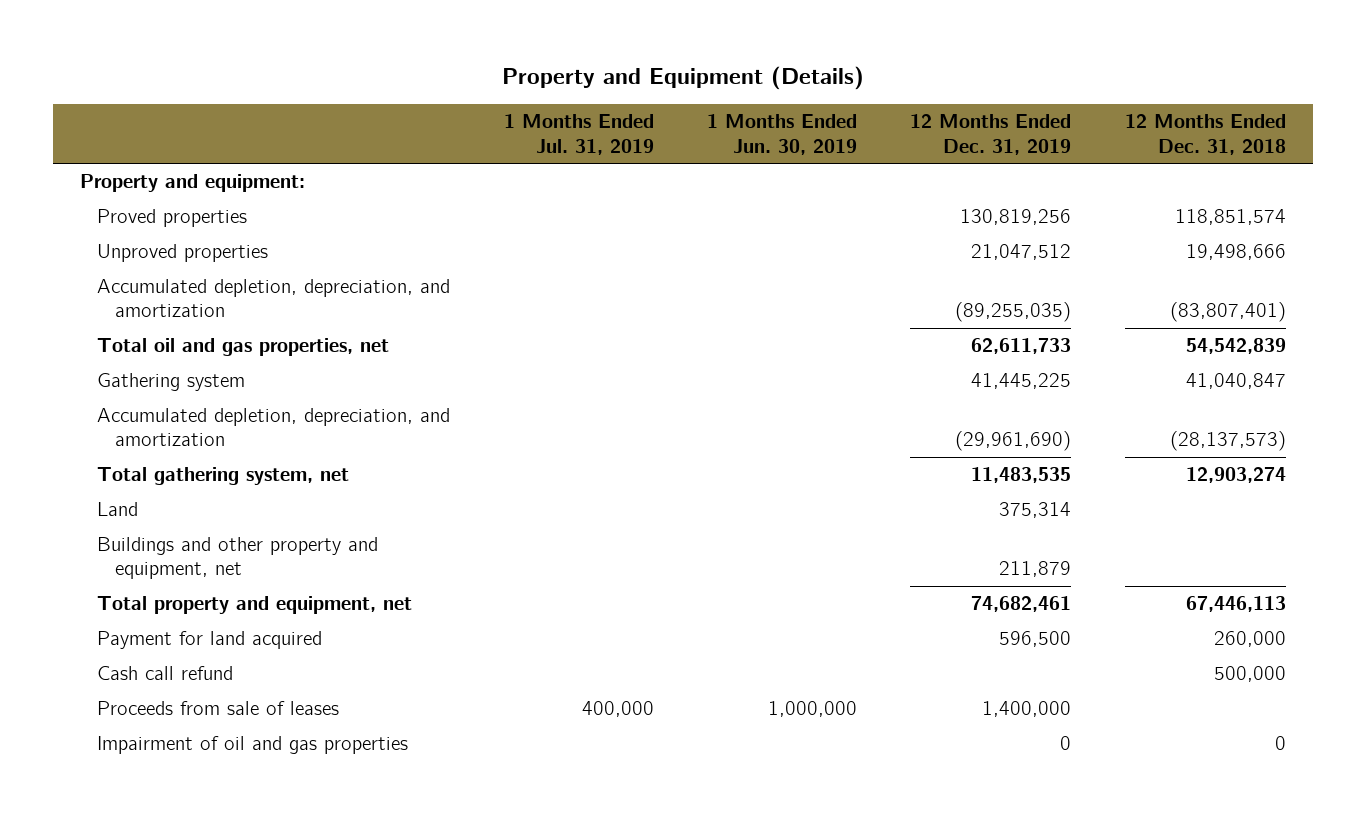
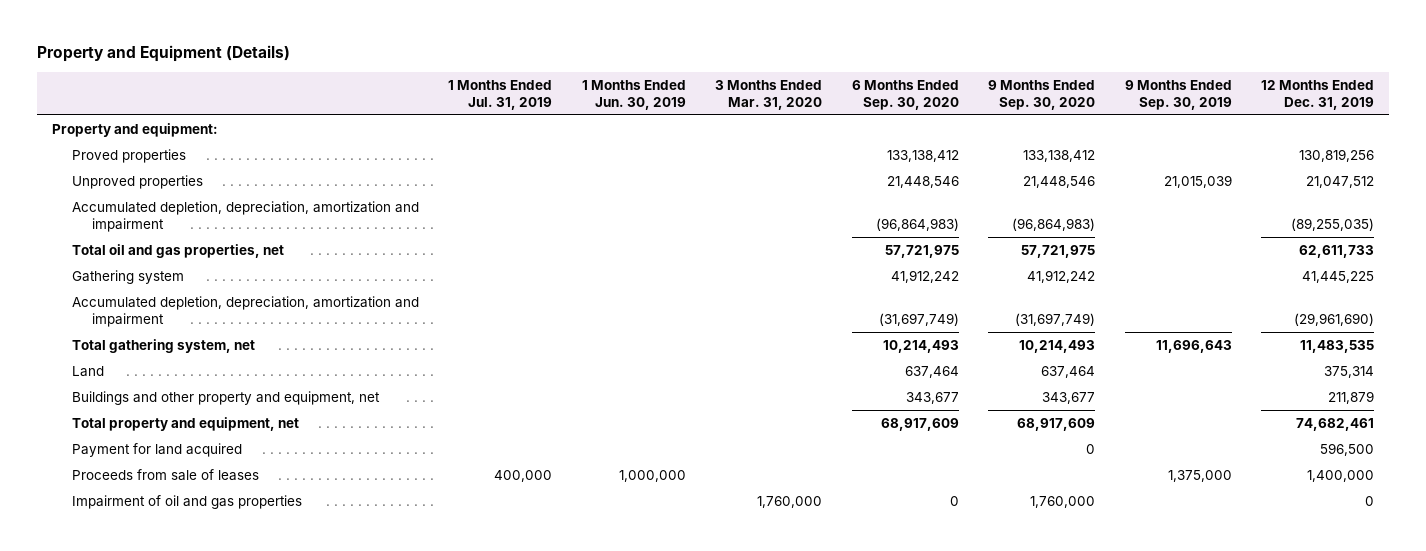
- | 1 Months Ended Jul. 31, 2019 | 1 Months Ended Jun. 30, 2019 | 12 Months Ended Dec. 31, 2019 | 12 Months Ended Dec. 31, 2018
+ | 1 Months Ended Jul. 31, 2019 | 1 Months Ended Jun. 30, 2019 | 3 Months Ended Mar. 31, 2020 | 6 Months Ended Sep. 30, 2020 | 9 Months Ended Sep. 30, 2020 | 9 Months Ended Sep. 30, 2019 | 12 Months Ended Dec. 31, 2019
- Accumulated depletion, depreciation, and amortization | | | (89,255,035) | (83,807,401)
+ Accumulated depletion, depreciation, amortization and impairment | | | | (96,864,983) | (96,864,983) | | (89,255,035)
- Accumulated depletion, depreciation, and amortization | | | (29,961,690) | (28,137,573)
+ Accumulated depletion, depreciation, amortization and impairment | | | | (31,697,749) | (31,697,749) | | (29,961,690)
- Cash call refund | | | | 500,000

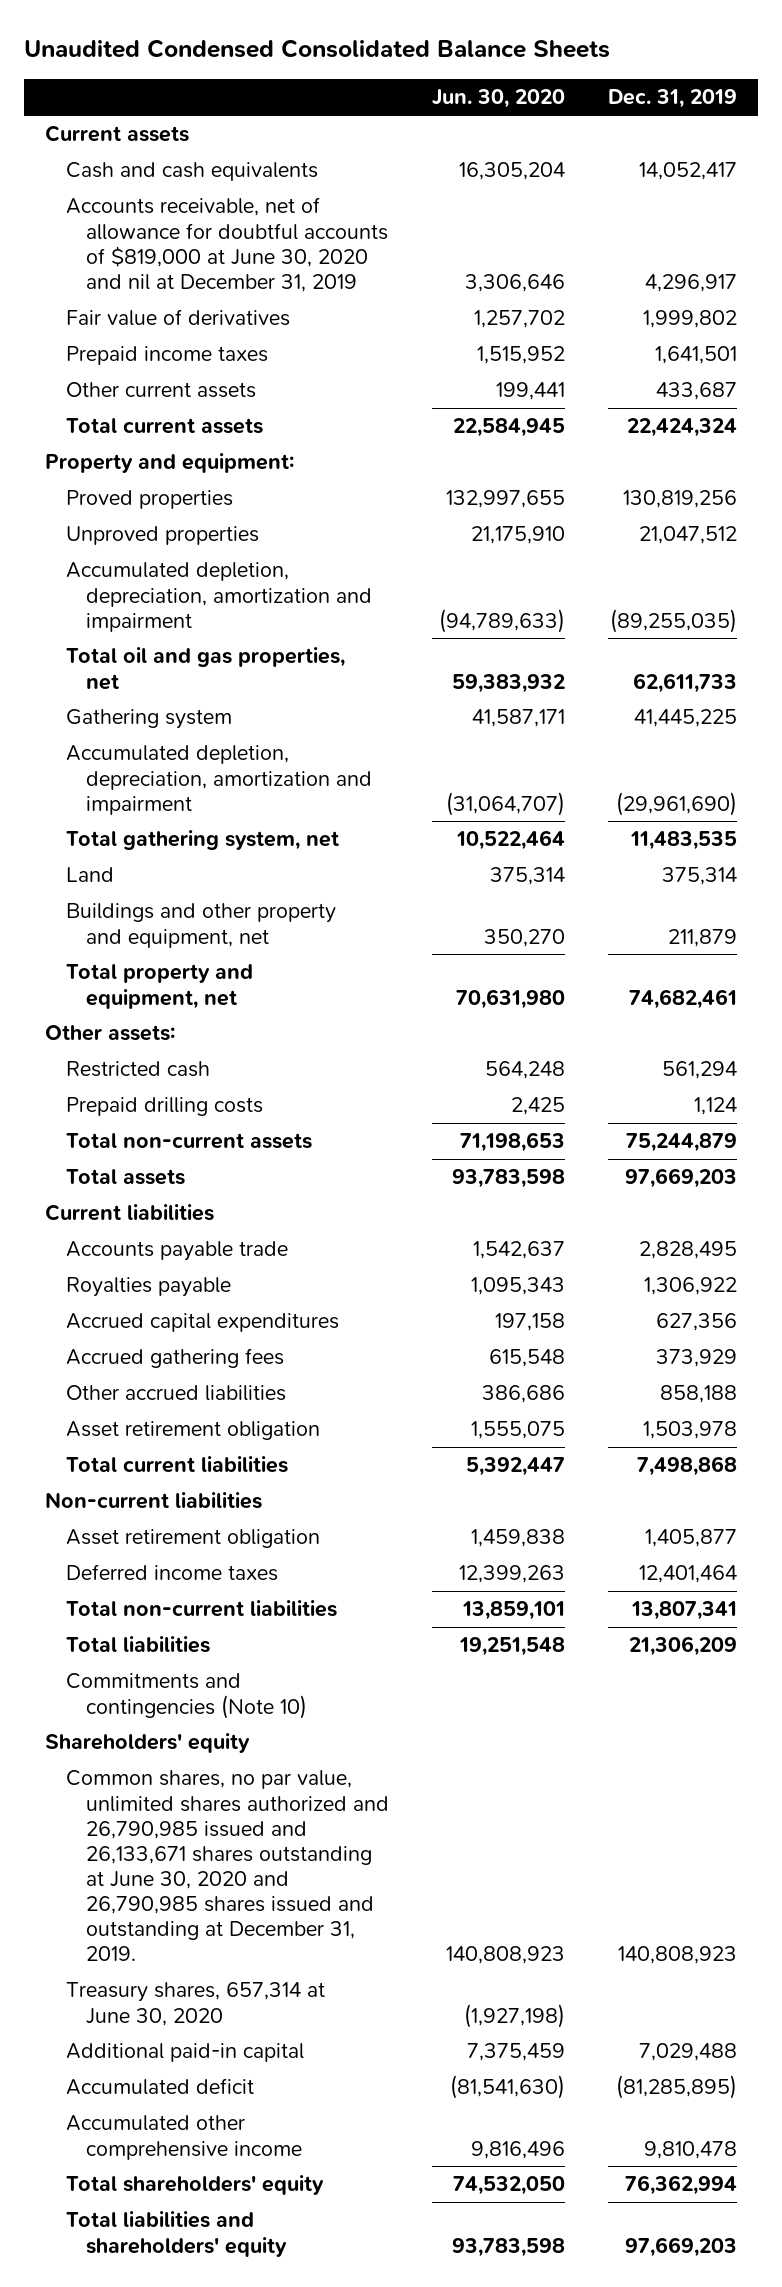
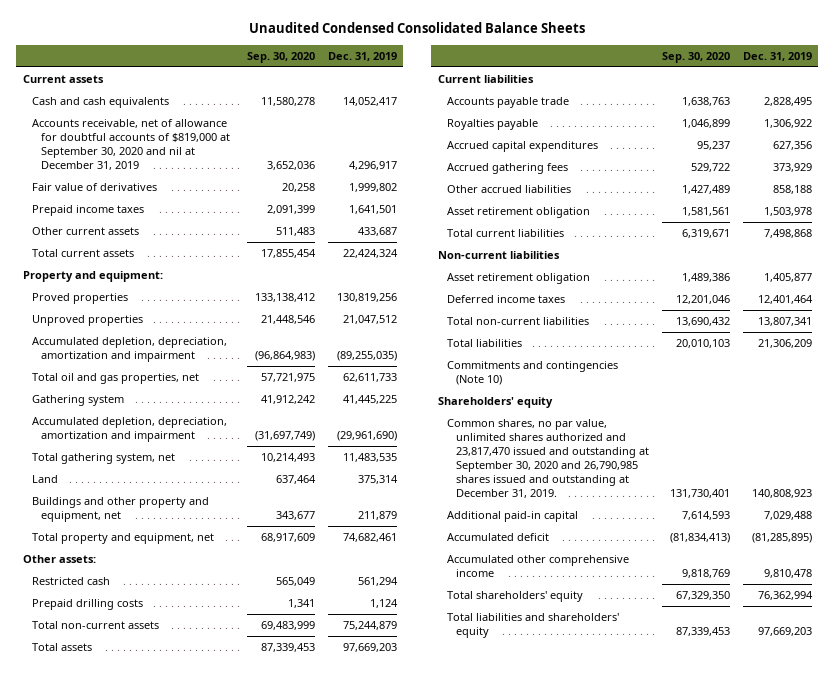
- | Jun. 30, 2020 | Dec. 31, 2019
+ | Sep. 30, 2020 | Dec. 31, 2019
- Accounts receivable, net of allowance for doubtful accounts of $819,000 at June 30, 2020 and nil at December 31, 2019 | 3,306,646 | 4,296,917
+ Accounts receivable, net of allowance for doubtful accounts of $819,000 at September 30, 2020 and nil at December 31, 2019 | 3,652,036 | 4,296,917
- Common shares, no par value, unlimited shares authorized and 26,790,985 issued and 26,133,671 shares outstanding at June 30, 2020 and 26,790,985 shares issued and outstanding at December 31, 2019. | 140,808,923 | 140,808,923
- Treasury shares, 657,314 at June 30, 2020 | (1,927,198) |
+ Common shares, no par value, unlimited shares authorized and 23,817,470 issued and outstanding at September 30, 2020 and 26,790,985 shares issued and outstanding at December 31, 2019. | 131,730,401 | 140,808,923

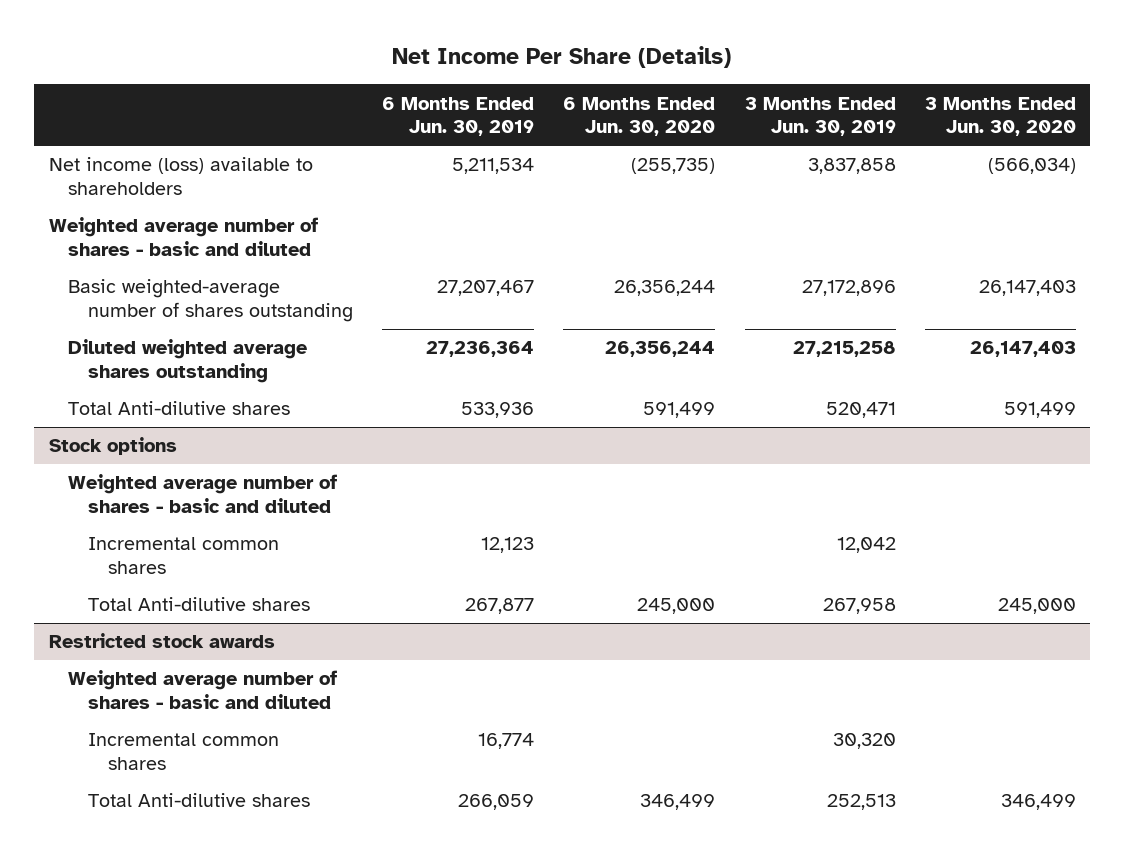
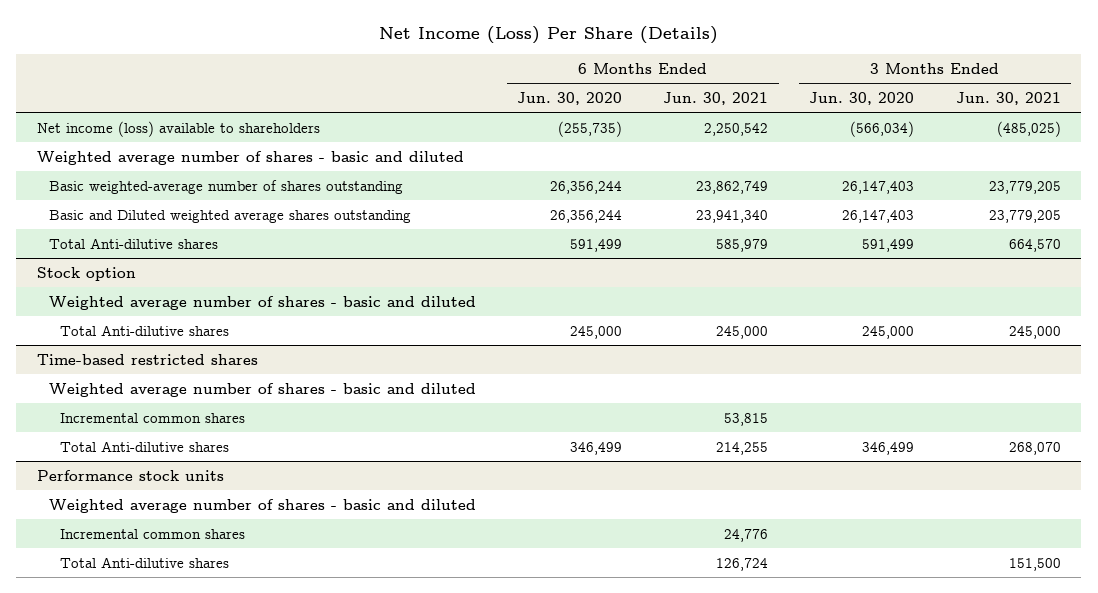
- Net Income Per Share (Details)
+ Net Income (Loss) Per Share (Details)
- | 6 Months Ended Jun. 30, 2019 | 6 Months Ended Jun. 30, 2020 | 3 Months Ended Jun. 30, 2019 | 3 Months Ended Jun. 30, 2020
+ | 6 Months Ended Jun. 30, 2020 | 6 Months Ended Jun. 30, 2021 | 3 Months Ended Jun. 30, 2020 | 3 Months Ended Jun. 30, 2021
- Diluted weighted average shares outstanding | 27,236,364 | 26,356,244 | 27,215,258 | 26,147,403
+ Basic and Diluted weighted average shares outstanding | 26,356,244 | 23,941,340 | 26,147,403 | 23,779,205
- Stock options
+ Stock option
- Incremental common shares | 12,123 | | 12,042 |
- Restricted stock awards
+ Time-based restricted shares
+ Performance stock units
+ Weighted average number of shares - basic and diluted
+ Incremental common shares | | 24,776 | |
+ Total Anti-dilutive shares | | 126,724 | | 151,500

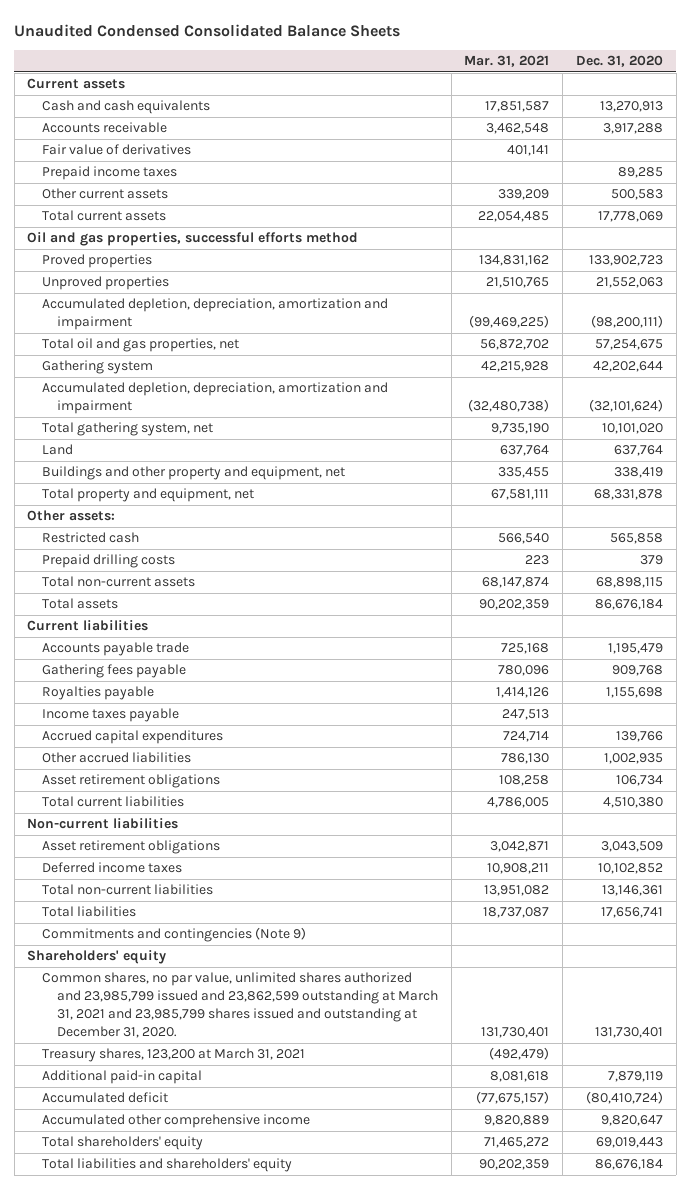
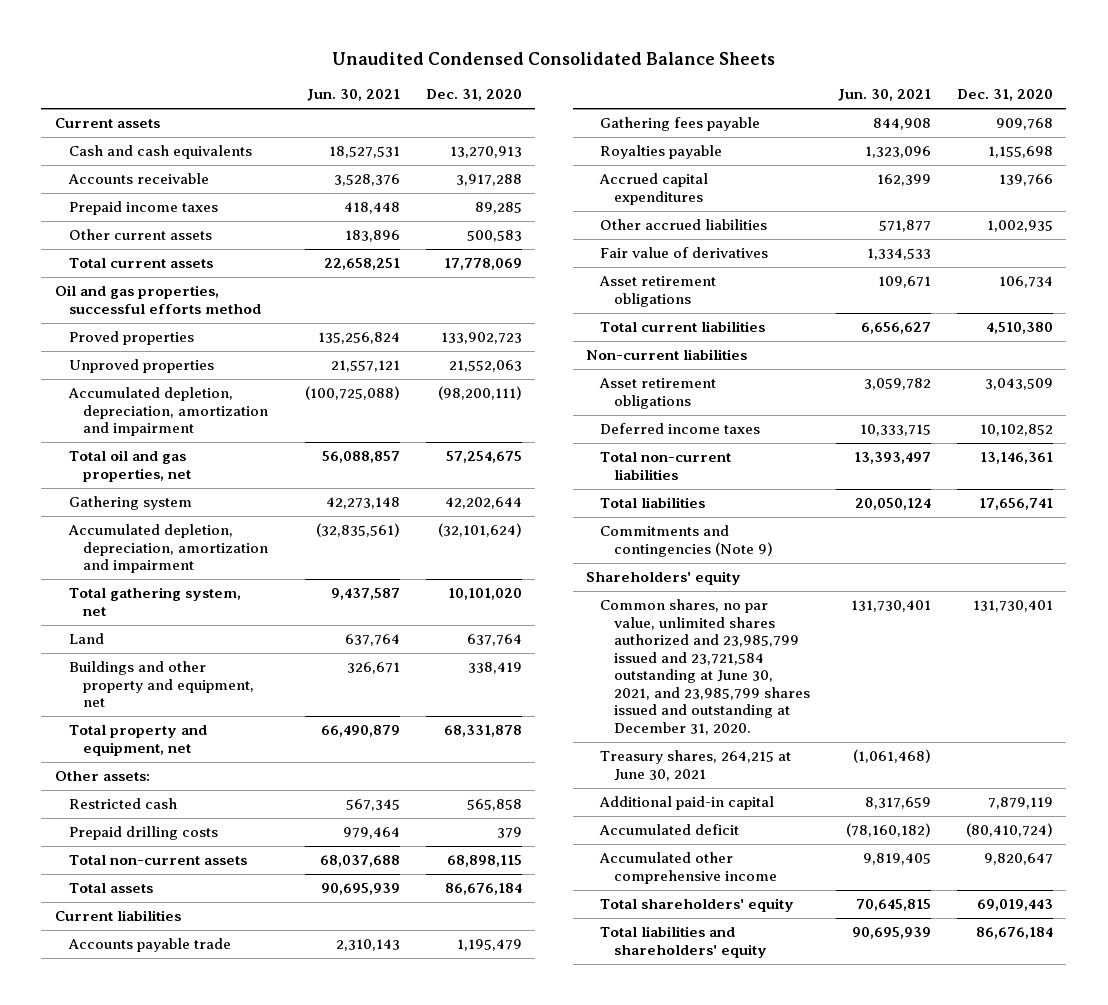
- | Mar. 31, 2021 | Dec. 31, 2020
+ | Jun. 30, 2021 | Dec. 31, 2020
- Income taxes payable | 247,513 |
moved down: Fair value of derivatives | 1,334,533 |
- Common shares, no par value, unlimited shares authorized and 23,985,799 issued and 23,862,599 outstanding at March 31, 2021 and 23,985,799 shares issued and outstanding at December 31, 2020. | 131,730,401 | 131,730,401
- Treasury shares, 123,200 at March 31, 2021 | (492,479) |
+ Common shares, no par value, unlimited shares authorized and 23,985,799 issued and 23,721,584 outstanding at June 30, 2021, and 23,985,799 shares issued and outstanding at December 31, 2020. | 131,730,401 | 131,730,401
+ Treasury shares, 264,215 at June 30, 2021 | (1,061,468) |

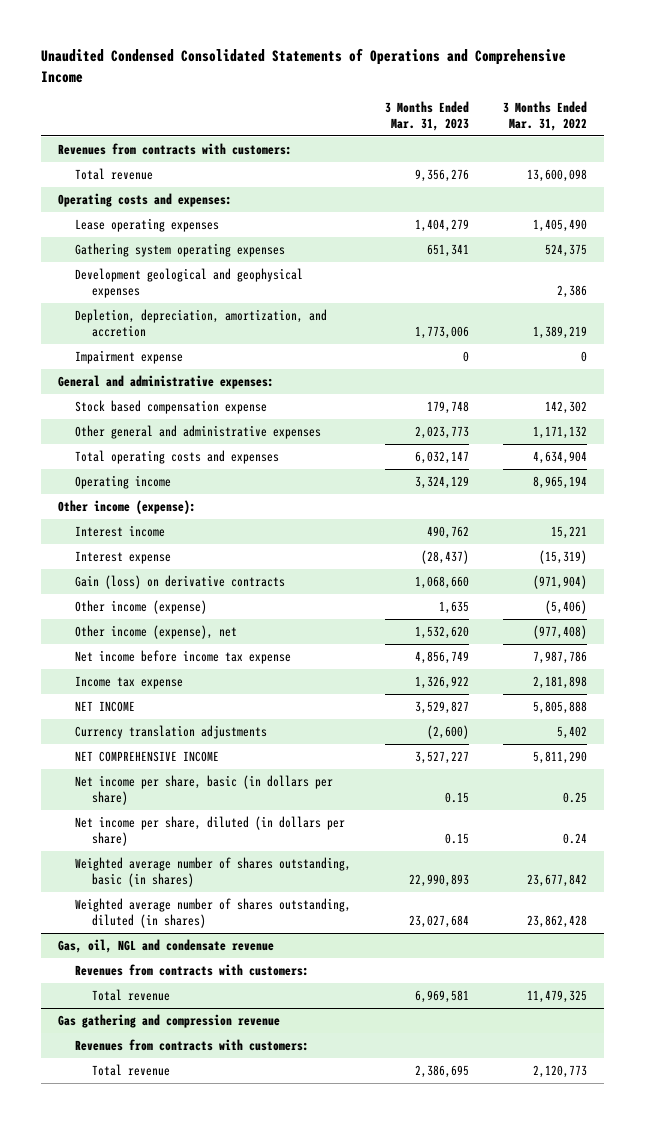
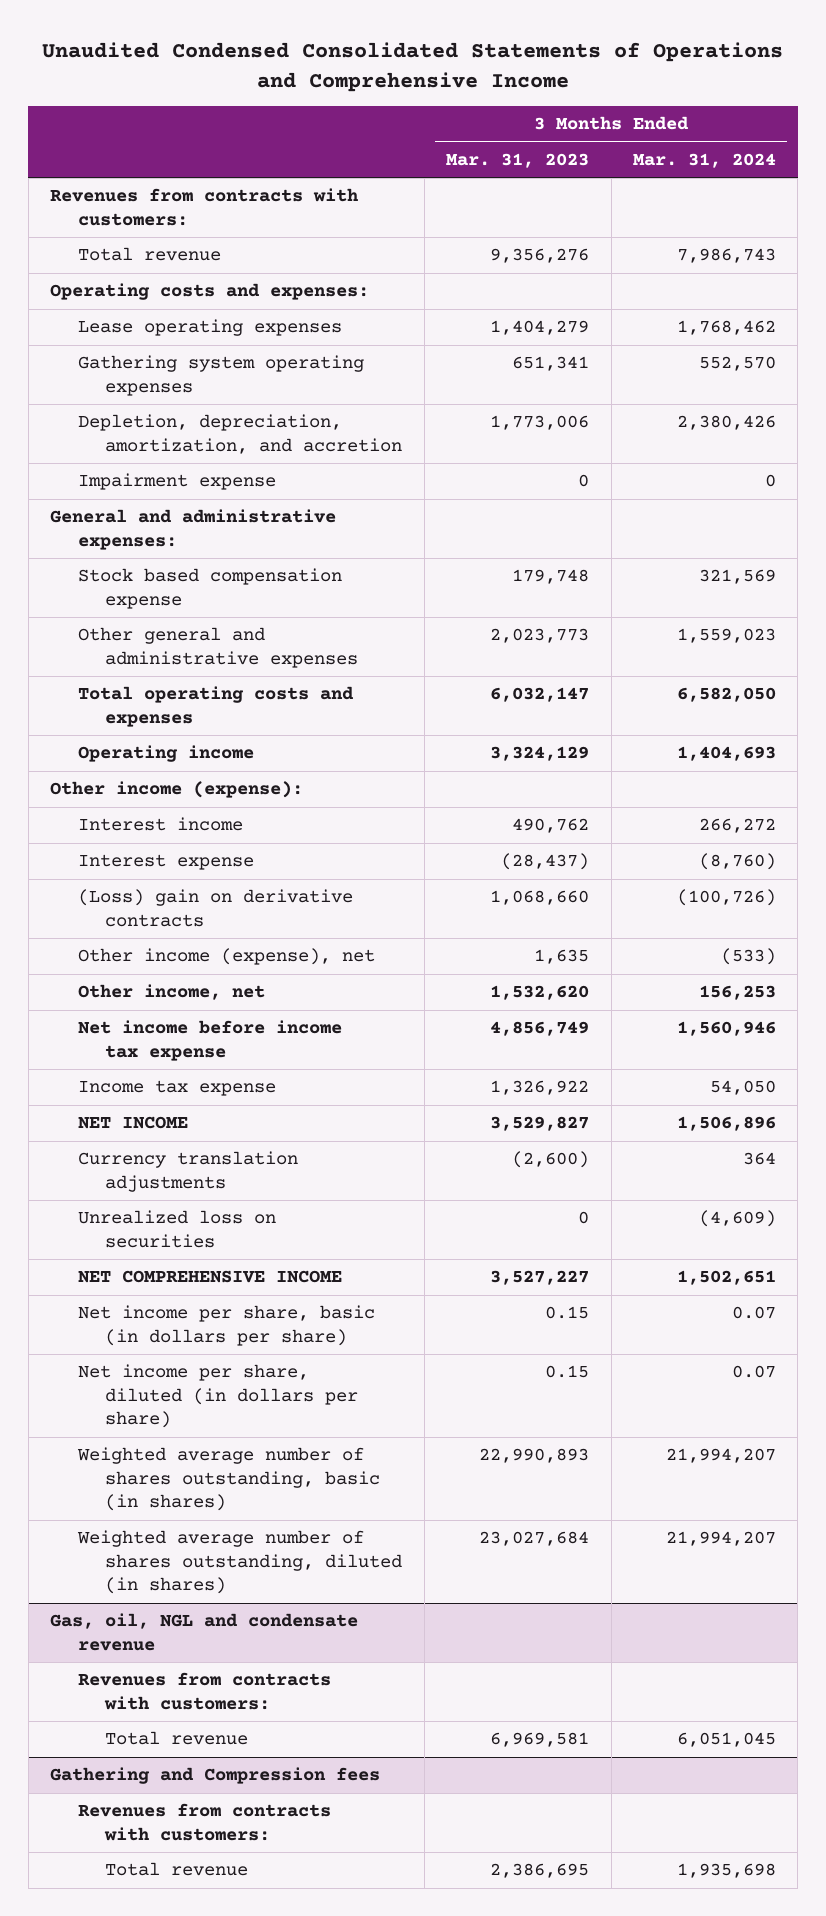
- | 3 Months Ended Mar. 31, 2023 | 3 Months Ended Mar. 31, 2022
+ | 3 Months Ended Mar. 31, 2023 | 3 Months Ended Mar. 31, 2024
- Development geological and geophysical expenses | | 2,386
- Gain (loss) on derivative contracts | 1,068,660 | (971,904)
- Other income (expense) | 1,635 | (5,406)
- Other income (expense), net | 1,532,620 | (977,408)
+ (Loss) gain on derivative contracts | 1,068,660 | (100,726)
+ Other income (expense), net | 1,635 | (533)
+ Other income, net | 1,532,620 | 156,253
+ Unrealized loss on securities | 0 | (4,609)
- Gas gathering and compression revenue
+ Gathering and Compression fees

